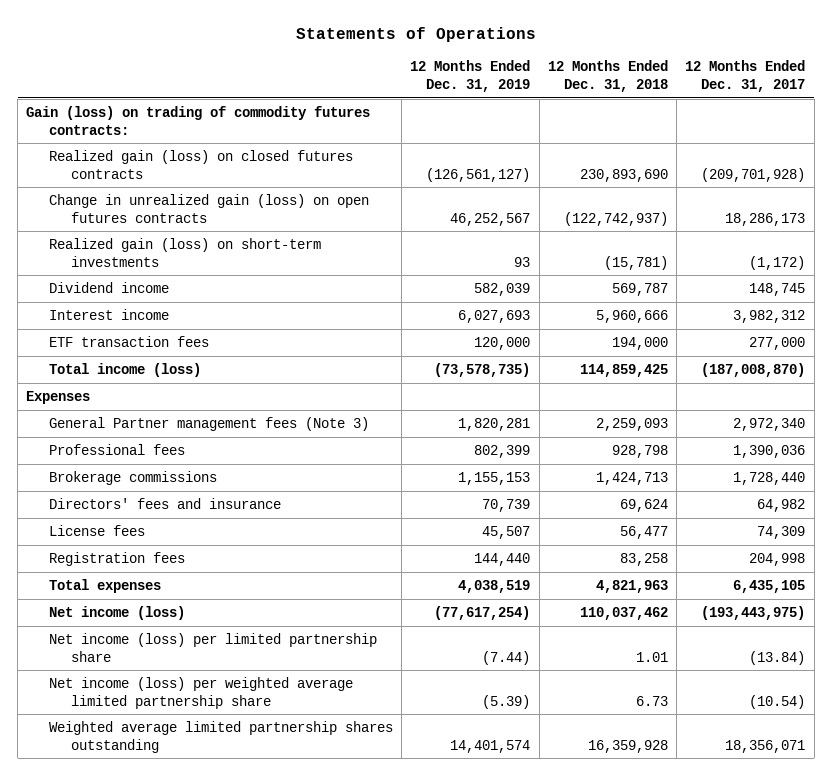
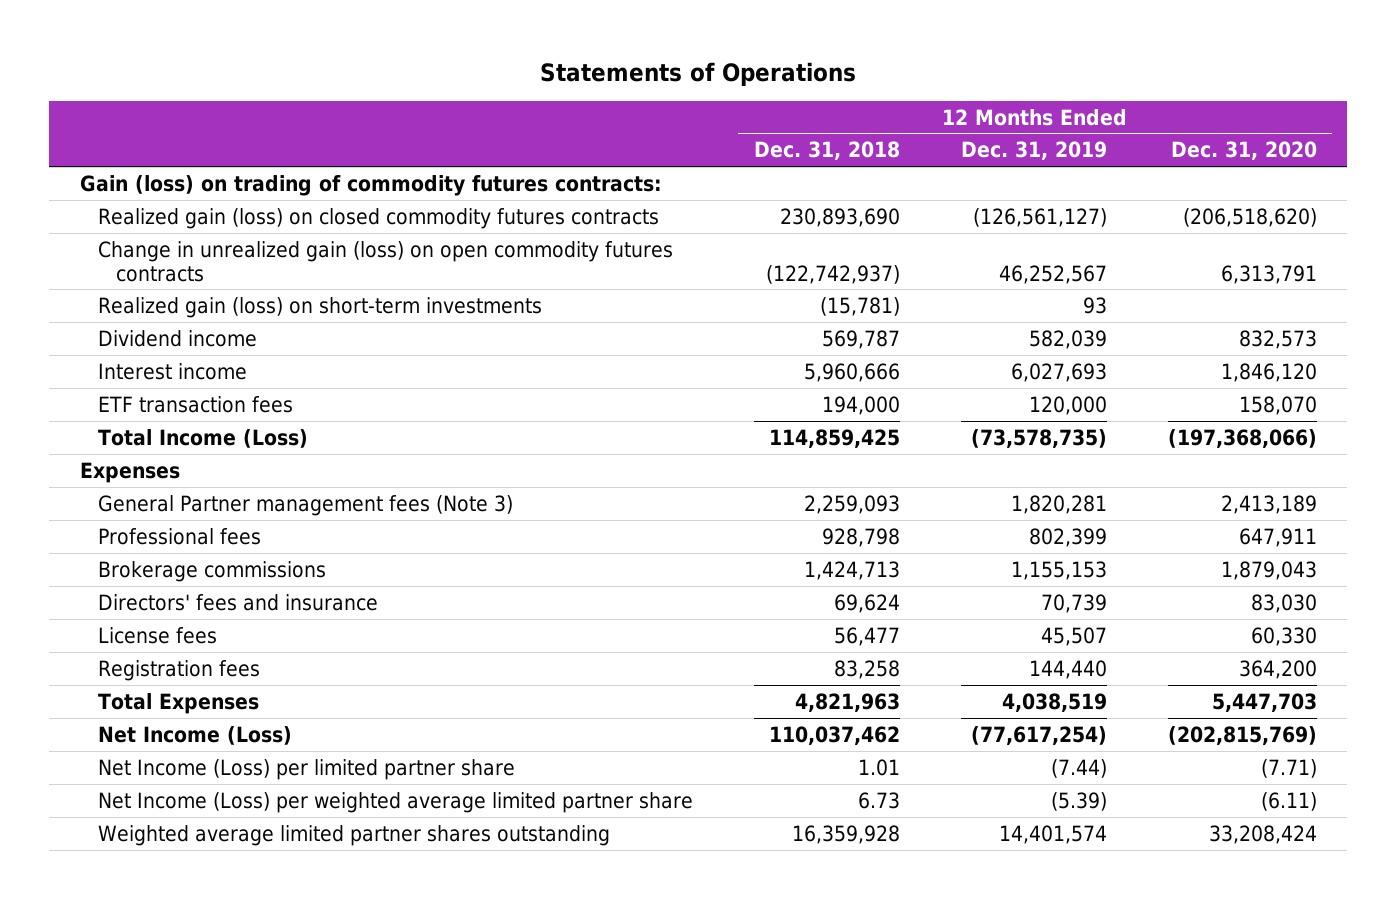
- | 12 Months Ended Dec. 31, 2019 | 12 Months Ended Dec. 31, 2018 | 12 Months Ended Dec. 31, 2017
+ | 12 Months Ended Dec. 31, 2018 | 12 Months Ended Dec. 31, 2019 | 12 Months Ended Dec. 31, 2020
- Realized gain (loss) on closed futures contracts | (126,561,127) | 230,893,690 | (209,701,928)
- Change in unrealized gain (loss) on open futures contracts | 46,252,567 | (122,742,937) | 18,286,173
+ Realized gain (loss) on closed commodity futures contracts | 230,893,690 | (126,561,127) | (206,518,620)
+ Change in unrealized gain (loss) on open commodity futures contracts | (122,742,937) | 46,252,567 | 6,313,791
- Total income (loss) | (73,578,735) | 114,859,425 | (187,008,870)
+ Total Income (Loss) | 114,859,425 | (73,578,735) | (197,368,066)
- Total expenses | 4,038,519 | 4,821,963 | 6,435,105
- Net income (loss) | (77,617,254) | 110,037,462 | (193,443,975)
- Net income (loss) per limited partnership share | (7.44) | 1.01 | (13.84)
- Net income (loss) per weighted average limited partnership share | (5.39) | 6.73 | (10.54)
- Weighted average limited partnership shares outstanding | 14,401,574 | 16,359,928 | 18,356,071
+ Total Expenses | 4,821,963 | 4,038,519 | 5,447,703
+ Net Income (Loss) | 110,037,462 | (77,617,254) | (202,815,769)
+ Net Income (Loss) per limited partner share | 1.01 | (7.44) | (7.71)
+ Net Income (Loss) per weighted average limited partner share | 6.73 | (5.39) | (6.11)
+ Weighted average limited partner shares outstanding | 16,359,928 | 14,401,574 | 33,208,424

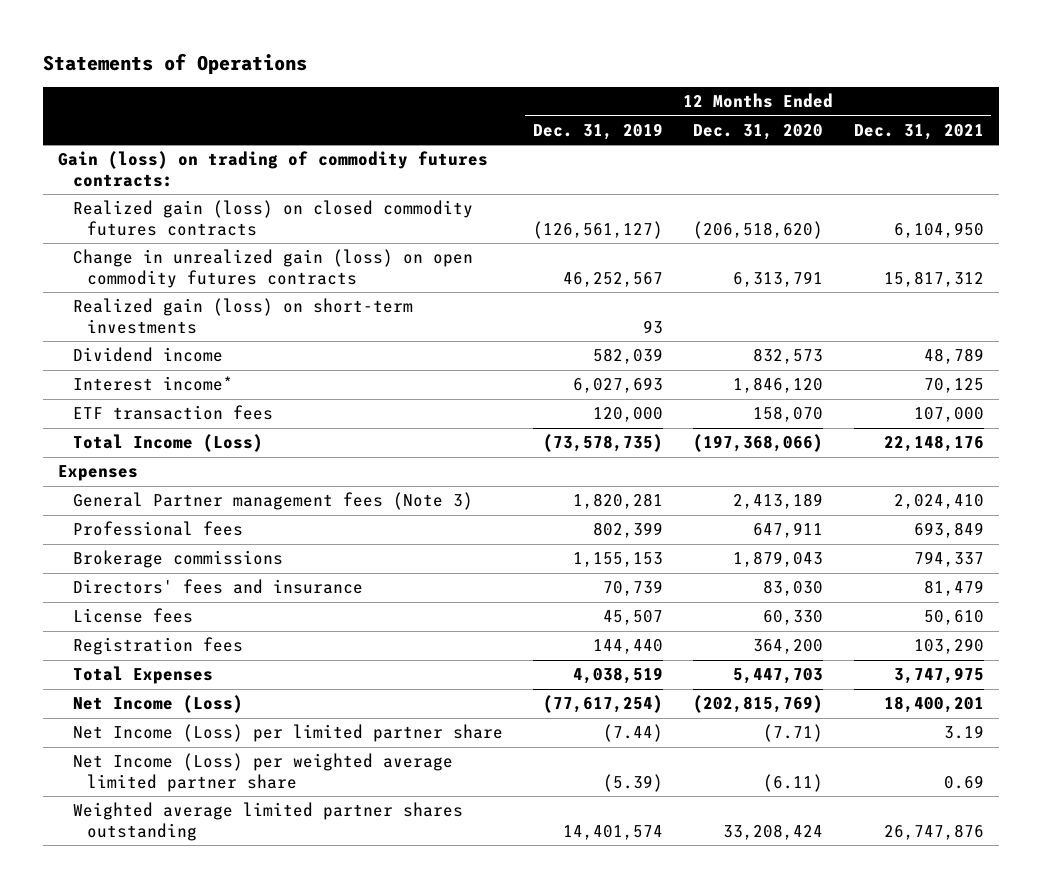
- | 12 Months Ended Dec. 31, 2018 | 12 Months Ended Dec. 31, 2019 | 12 Months Ended Dec. 31, 2020
+ | 12 Months Ended Dec. 31, 2019 | 12 Months Ended Dec. 31, 2020 | 12 Months Ended Dec. 31, 2021
- Interest income | 5,960,666 | 6,027,693 | 1,846,120
+ Interest income* | 6,027,693 | 1,846,120 | 70,125

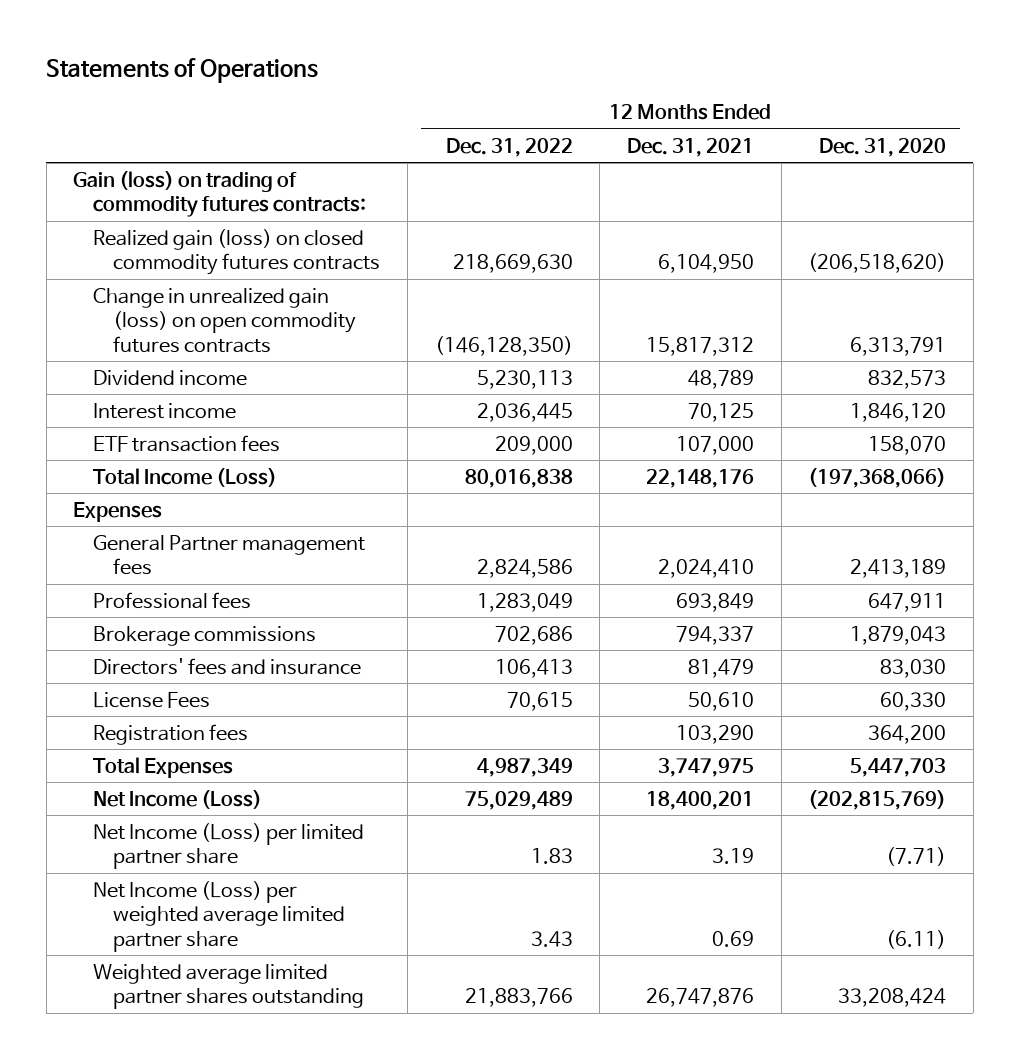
- | 12 Months Ended Dec. 31, 2019 | 12 Months Ended Dec. 31, 2020 | 12 Months Ended Dec. 31, 2021
+ | 12 Months Ended Dec. 31, 2022 | 12 Months Ended Dec. 31, 2021 | 12 Months Ended Dec. 31, 2020
- Realized gain (loss) on short-term investments | 93 | |
- Interest income* | 6,027,693 | 1,846,120 | 70,125
+ Interest income | 2,036,445 | 70,125 | 1,846,120
- General Partner management fees (Note 3) | 1,820,281 | 2,413,189 | 2,024,410
+ General Partner management fees | 2,824,586 | 2,024,410 | 2,413,189
- License fees | 45,507 | 60,330 | 50,610
+ License Fees | 70,615 | 50,610 | 60,330

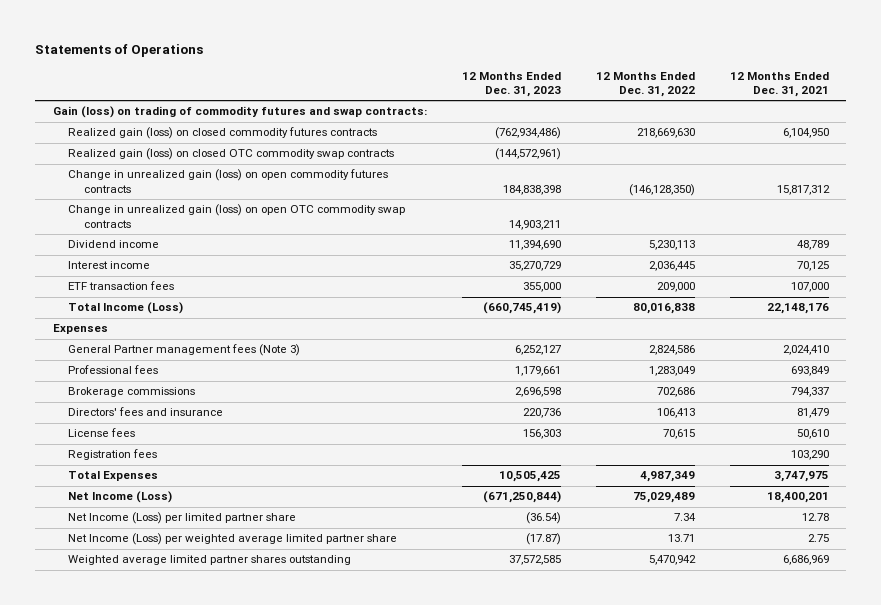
- | 12 Months Ended Dec. 31, 2022 | 12 Months Ended Dec. 31, 2021 | 12 Months Ended Dec. 31, 2020
+ | 12 Months Ended Dec. 31, 2023 | 12 Months Ended Dec. 31, 2022 | 12 Months Ended Dec. 31, 2021
- Gain (loss) on trading of commodity futures contracts:
+ Gain (loss) on trading of commodity futures and swap contracts:
+ Realized gain (loss) on closed OTC commodity swap contracts | (144,572,961) | |
+ Change in unrealized gain (loss) on open OTC commodity swap contracts | 14,903,211 | |
- General Partner management fees | 2,824,586 | 2,024,410 | 2,413,189
+ General Partner management fees (Note 3) | 6,252,127 | 2,824,586 | 2,024,410
- License Fees | 70,615 | 50,610 | 60,330
+ License fees | 156,303 | 70,615 | 50,610
- Net Income (Loss) per limited partner share | 1.83 | 3.19 | (7.71)
- Net Income (Loss) per weighted average limited partner share | 3.43 | 0.69 | (6.11)
- Weighted average limited partner shares outstanding | 21,883,766 | 26,747,876 | 33,208,424
+ Net Income (Loss) per limited partner share | (36.54) | 7.34 | 12.78
+ Net Income (Loss) per weighted average limited partner share | (17.87) | 13.71 | 2.75
+ Weighted average limited partner shares outstanding | 37,572,585 | 5,470,942 | 6,686,969

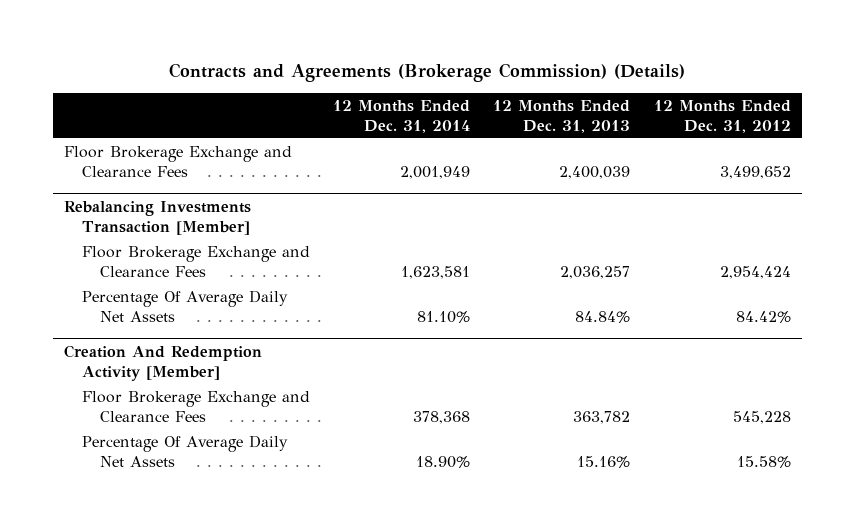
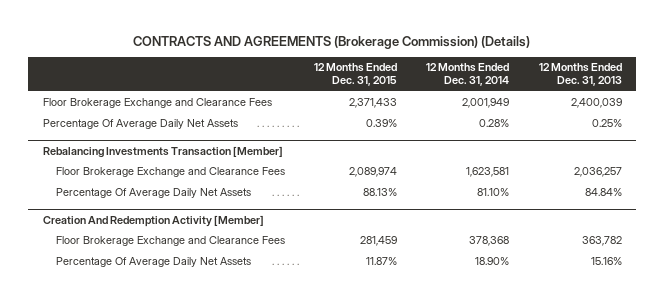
- Contracts and Agreements (Brokerage Commission) (Details)
+ CONTRACTS AND AGREEMENTS (Brokerage Commission) (Details)
- | 12 Months Ended Dec. 31, 2014 | 12 Months Ended Dec. 31, 2013 | 12 Months Ended Dec. 31, 2012
+ | 12 Months Ended Dec. 31, 2015 | 12 Months Ended Dec. 31, 2014 | 12 Months Ended Dec. 31, 2013
+ Percentage Of Average Daily Net Assets | 0.39% | 0.28% | 0.25%

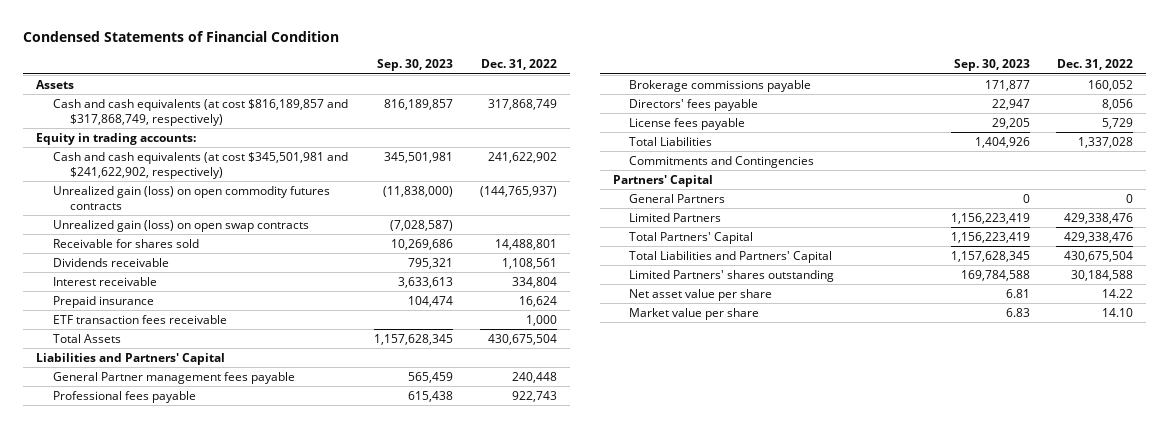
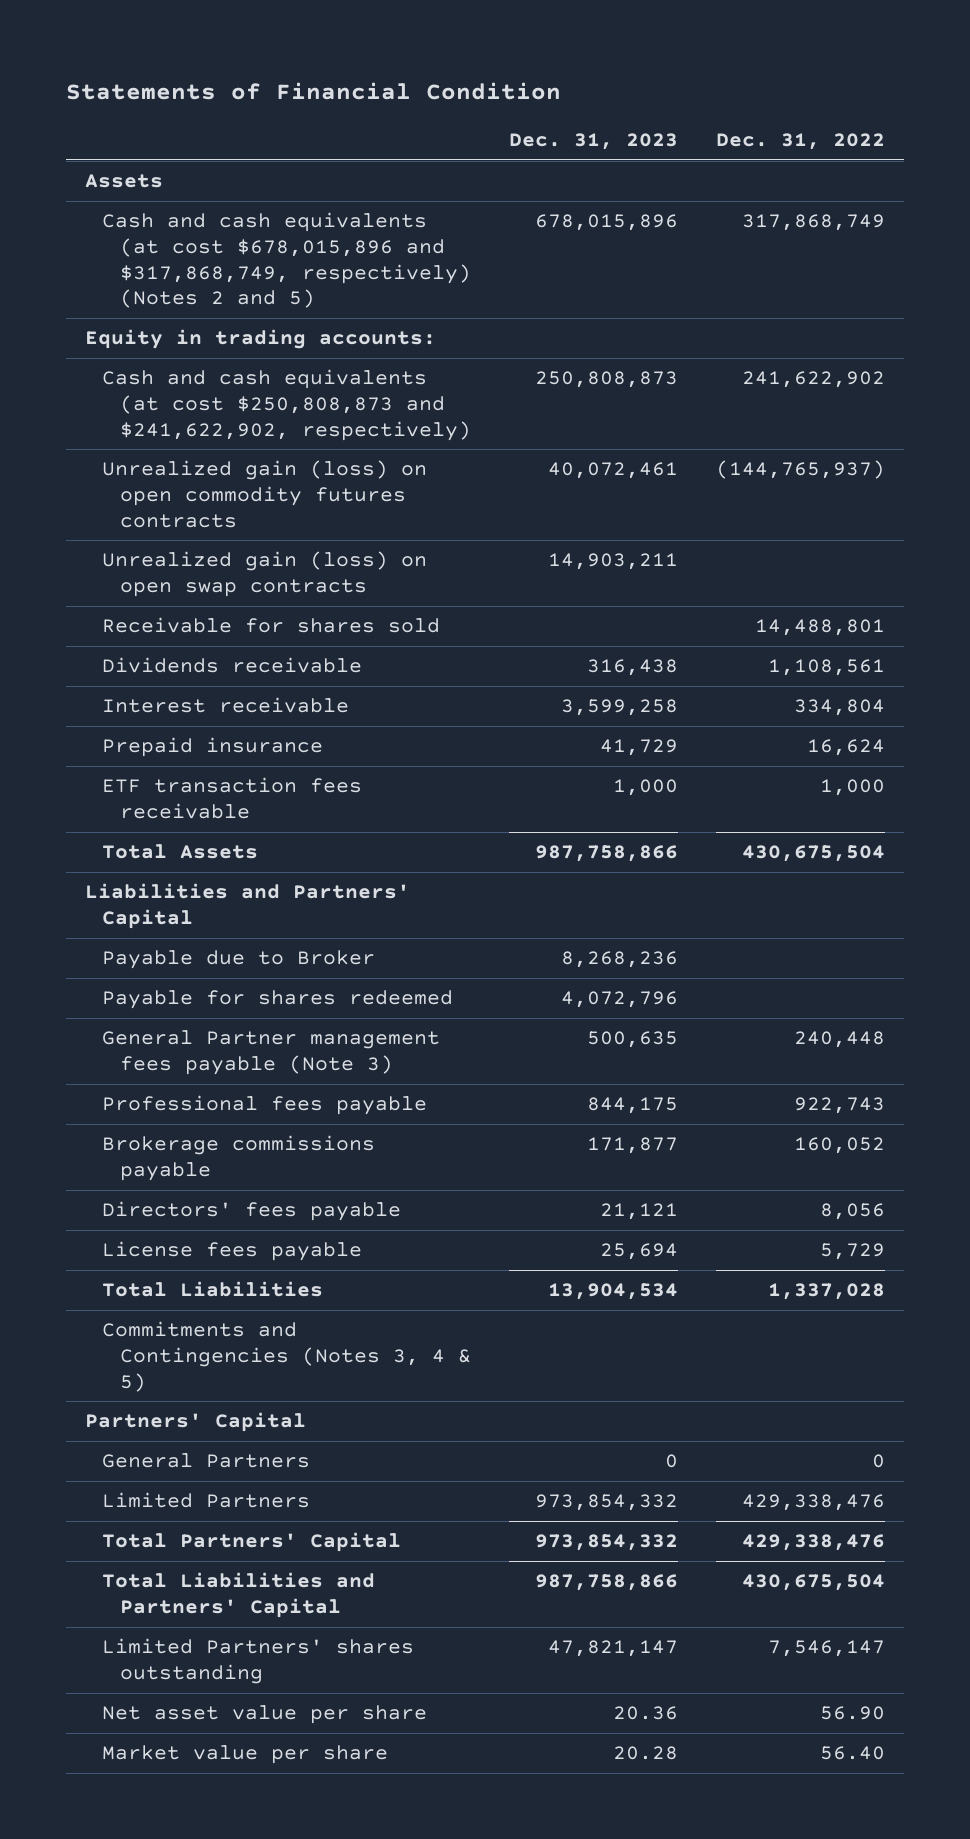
- Condensed Statements of Financial Condition
+ Statements of Financial Condition
- | Sep. 30, 2023 | Dec. 31, 2022
+ | Dec. 31, 2023 | Dec. 31, 2022
- Cash and cash equivalents (at cost $816,189,857 and $317,868,749, respectively) | 816,189,857 | 317,868,749
+ Cash and cash equivalents (at cost $678,015,896 and $317,868,749, respectively) (Notes 2 and 5) | 678,015,896 | 317,868,749
- Cash and cash equivalents (at cost $345,501,981 and $241,622,902, respectively) | 345,501,981 | 241,622,902
+ Cash and cash equivalents (at cost $250,808,873 and $241,622,902, respectively) | 250,808,873 | 241,622,902
- General Partner management fees payable | 565,459 | 240,448
+ Payable due to Broker | 8,268,236 |
+ Payable for shares redeemed | 4,072,796 |
+ General Partner management fees payable (Note 3) | 500,635 | 240,448
- Commitments and Contingencies
+ Commitments and Contingencies (Notes 3, 4 & 5)
- Limited Partners' shares outstanding | 169,784,588 | 30,184,588
- Net asset value per share | 6.81 | 14.22
- Market value per share | 6.83 | 14.10
+ Limited Partners' shares outstanding | 47,821,147 | 7,546,147
+ Net asset value per share | 20.36 | 56.90
+ Market value per share | 20.28 | 56.40

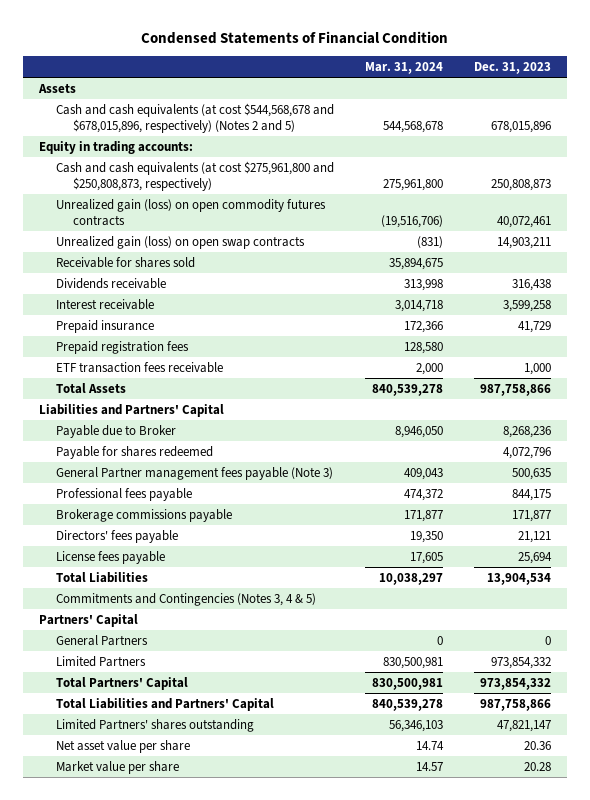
- Statements of Financial Condition
+ Condensed Statements of Financial Condition
- | Dec. 31, 2023 | Dec. 31, 2022
+ | Mar. 31, 2024 | Dec. 31, 2023
- Cash and cash equivalents (at cost $678,015,896 and $317,868,749, respectively) (Notes 2 and 5) | 678,015,896 | 317,868,749
+ Cash and cash equivalents (at cost $544,568,678 and $678,015,896, respectively) (Notes 2 and 5) | 544,568,678 | 678,015,896
- Cash and cash equivalents (at cost $250,808,873 and $241,622,902, respectively) | 250,808,873 | 241,622,902
+ Cash and cash equivalents (at cost $275,961,800 and $250,808,873, respectively) | 275,961,800 | 250,808,873
+ Prepaid registration fees | 128,580 |

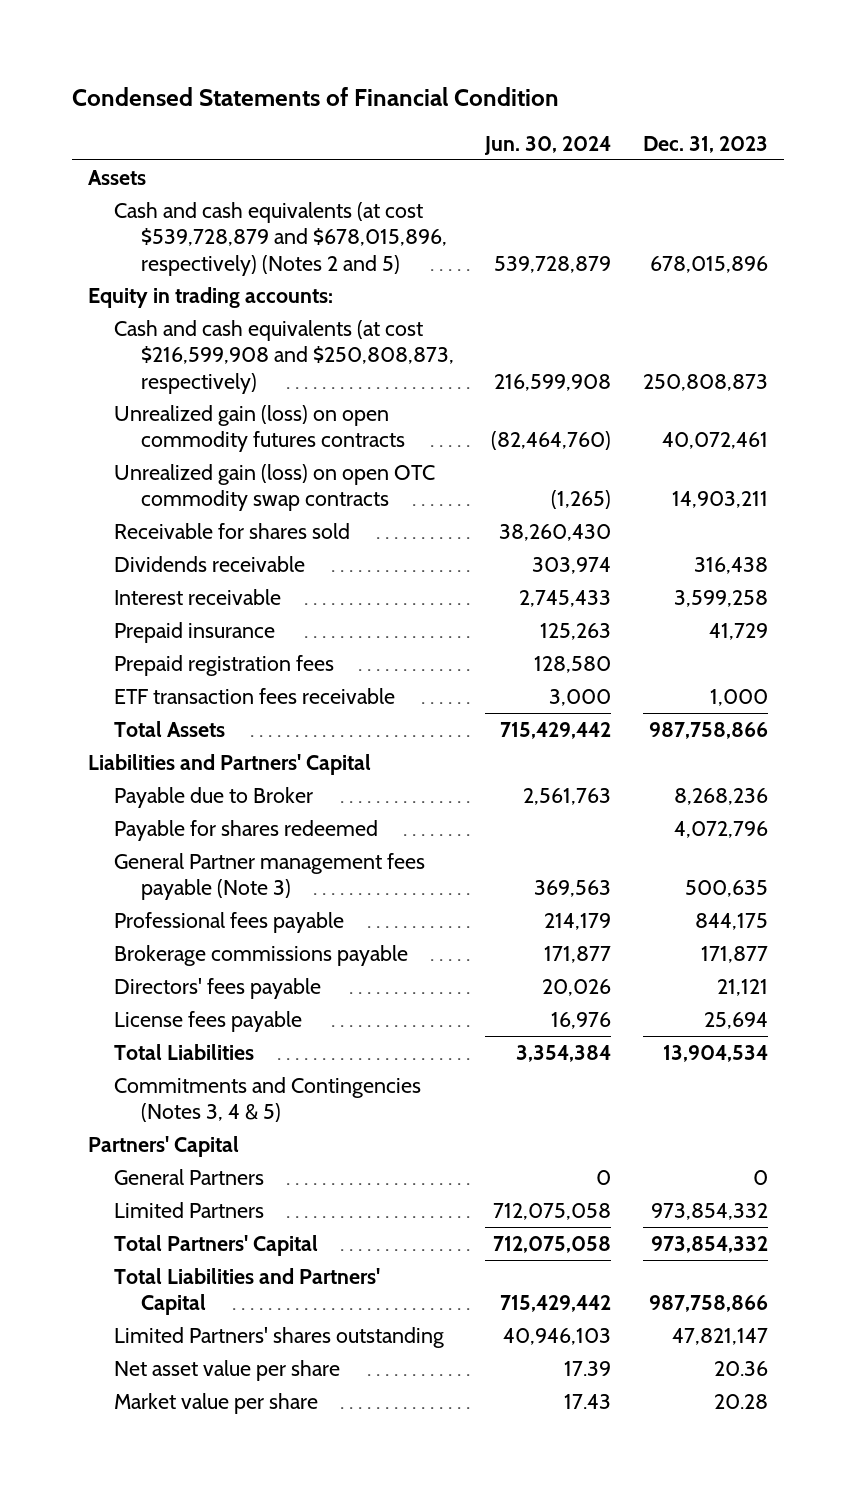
- | Mar. 31, 2024 | Dec. 31, 2023
+ | Jun. 30, 2024 | Dec. 31, 2023
- Cash and cash equivalents (at cost $544,568,678 and $678,015,896, respectively) (Notes 2 and 5) | 544,568,678 | 678,015,896
+ Cash and cash equivalents (at cost $539,728,879 and $678,015,896, respectively) (Notes 2 and 5) | 539,728,879 | 678,015,896
- Cash and cash equivalents (at cost $275,961,800 and $250,808,873, respectively) | 275,961,800 | 250,808,873
+ Cash and cash equivalents (at cost $216,599,908 and $250,808,873, respectively) | 216,599,908 | 250,808,873
- Unrealized gain (loss) on open swap contracts | (831) | 14,903,211
+ Unrealized gain (loss) on open OTC commodity swap contracts | (1,265) | 14,903,211

